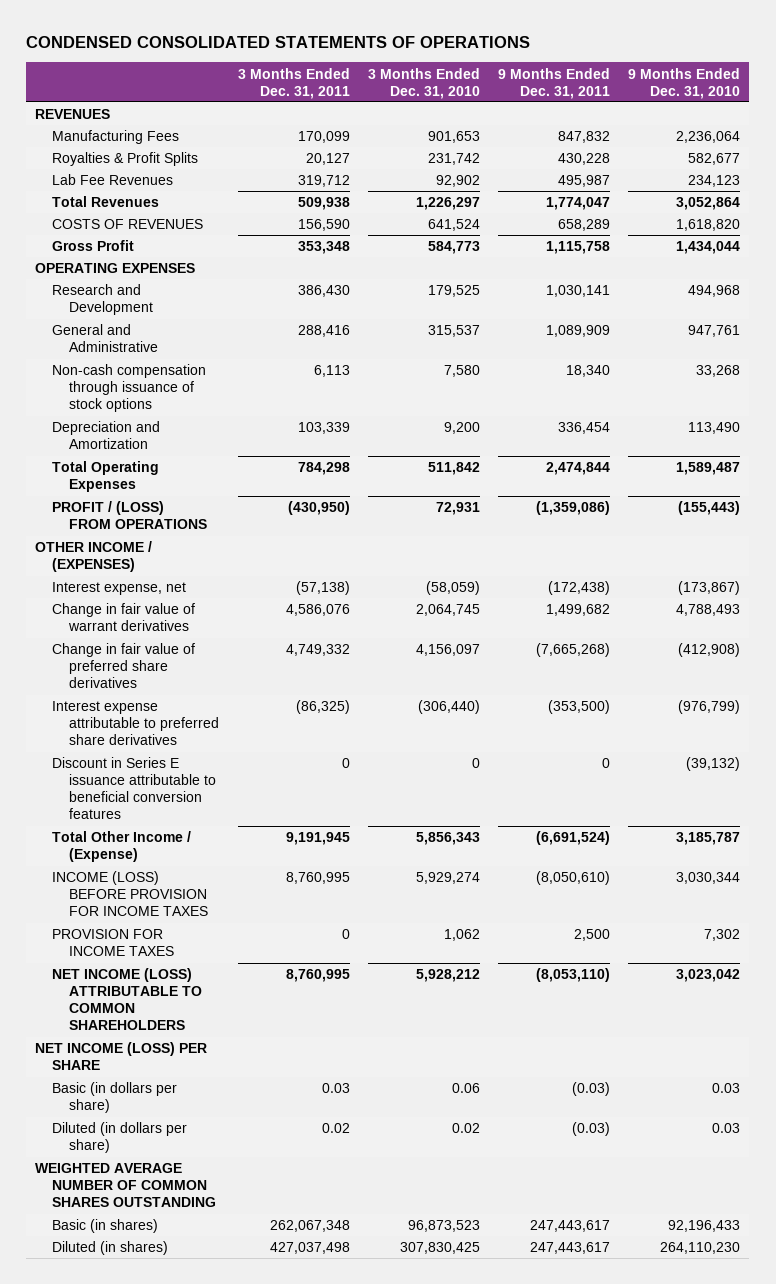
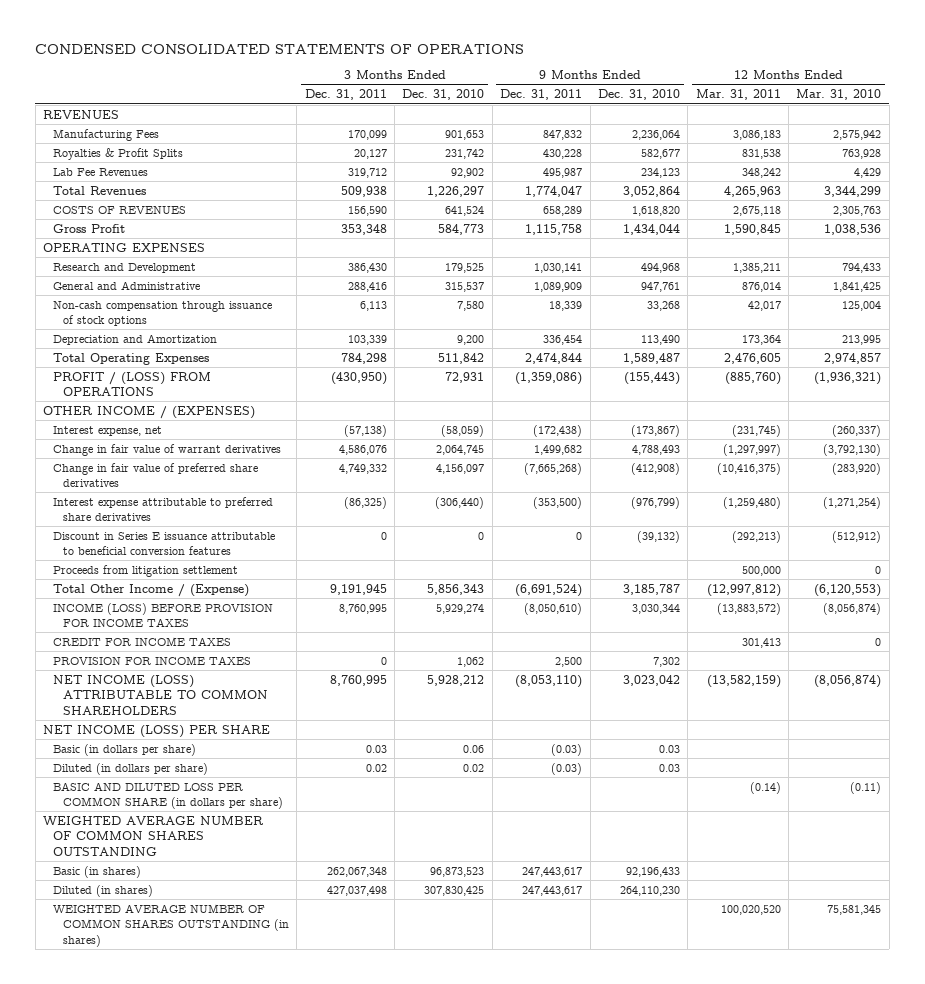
- | 3 Months Ended Dec. 31, 2011 | 3 Months Ended Dec. 31, 2010 | 9 Months Ended Dec. 31, 2011 | 9 Months Ended Dec. 31, 2010
+ | 3 Months Ended Dec. 31, 2011 | 3 Months Ended Dec. 31, 2010 | 9 Months Ended Dec. 31, 2011 | 9 Months Ended Dec. 31, 2010 | 12 Months Ended Mar. 31, 2011 | 12 Months Ended Mar. 31, 2010
- Non-cash compensation through issuance of stock options | 6,113 | 7,580 | 18,340 | 33,268
+ Non-cash compensation through issuance of stock options | 6,113 | 7,580 | 18,339 | 33,268 | 42,017 | 125,004
+ Proceeds from litigation settlement | | | | | 500,000 | 0
+ CREDIT FOR INCOME TAXES | | | | | 301,413 | 0
+ BASIC AND DILUTED LOSS PER COMMON SHARE (in dollars per share) | | | | | (0.14) | (0.11)
+ WEIGHTED AVERAGE NUMBER OF COMMON SHARES OUTSTANDING (in shares) | | | | | 100,020,520 | 75,581,345

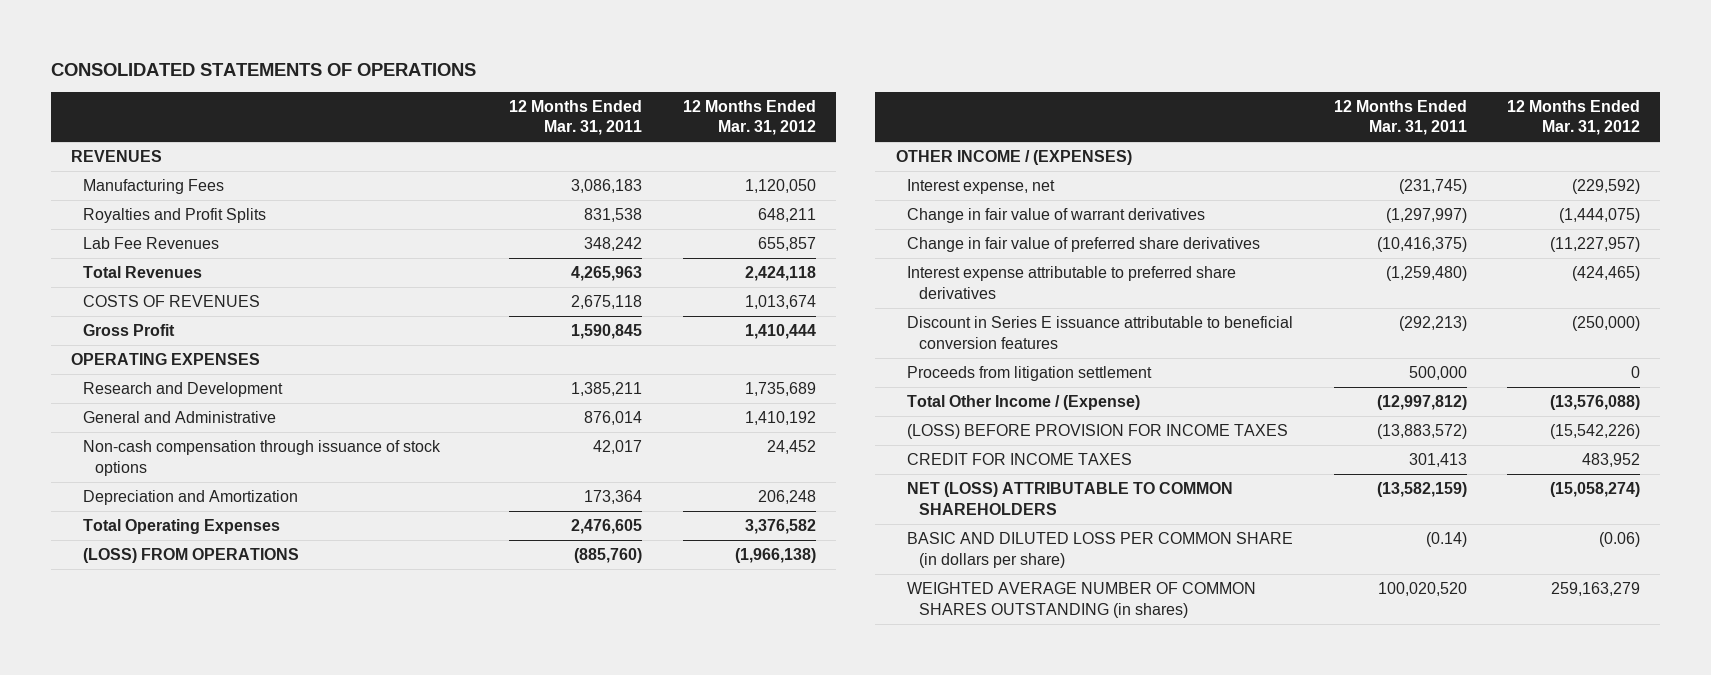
- CONDENSED CONSOLIDATED STATEMENTS OF OPERATIONS
+ CONSOLIDATED STATEMENTS OF OPERATIONS
- | 3 Months Ended Dec. 31, 2011 | 3 Months Ended Dec. 31, 2010 | 9 Months Ended Dec. 31, 2011 | 9 Months Ended Dec. 31, 2010 | 12 Months Ended Mar. 31, 2011 | 12 Months Ended Mar. 31, 2010
+ | 12 Months Ended Mar. 31, 2011 | 12 Months Ended Mar. 31, 2012
- Royalties & Profit Splits | 20,127 | 231,742 | 430,228 | 582,677 | 831,538 | 763,928
+ Royalties and Profit Splits | 831,538 | 648,211
- PROFIT / (LOSS) FROM OPERATIONS | (430,950) | 72,931 | (1,359,086) | (155,443) | (885,760) | (1,936,321)
+ (LOSS) FROM OPERATIONS | (885,760) | (1,966,138)
- INCOME (LOSS) BEFORE PROVISION FOR INCOME TAXES | 8,760,995 | 5,929,274 | (8,050,610) | 3,030,344 | (13,883,572) | (8,056,874)
+ (LOSS) BEFORE PROVISION FOR INCOME TAXES | (13,883,572) | (15,542,226)
- PROVISION FOR INCOME TAXES | 0 | 1,062 | 2,500 | 7,302 | |
- NET INCOME (LOSS) ATTRIBUTABLE TO COMMON SHAREHOLDERS | 8,760,995 | 5,928,212 | (8,053,110) | 3,023,042 | (13,582,159) | (8,056,874)
- NET INCOME (LOSS) PER SHARE
- Basic (in dollars per share) | 0.03 | 0.06 | (0.03) | 0.03 | |
- Diluted (in dollars per share) | 0.02 | 0.02 | (0.03) | 0.03 | |
+ NET (LOSS) ATTRIBUTABLE TO COMMON SHAREHOLDERS | (13,582,159) | (15,058,274)
- WEIGHTED AVERAGE NUMBER OF COMMON SHARES OUTSTANDING
- Basic (in shares) | 262,067,348 | 96,873,523 | 247,443,617 | 92,196,433 | |
- Diluted (in shares) | 427,037,498 | 307,830,425 | 247,443,617 | 264,110,230 | |

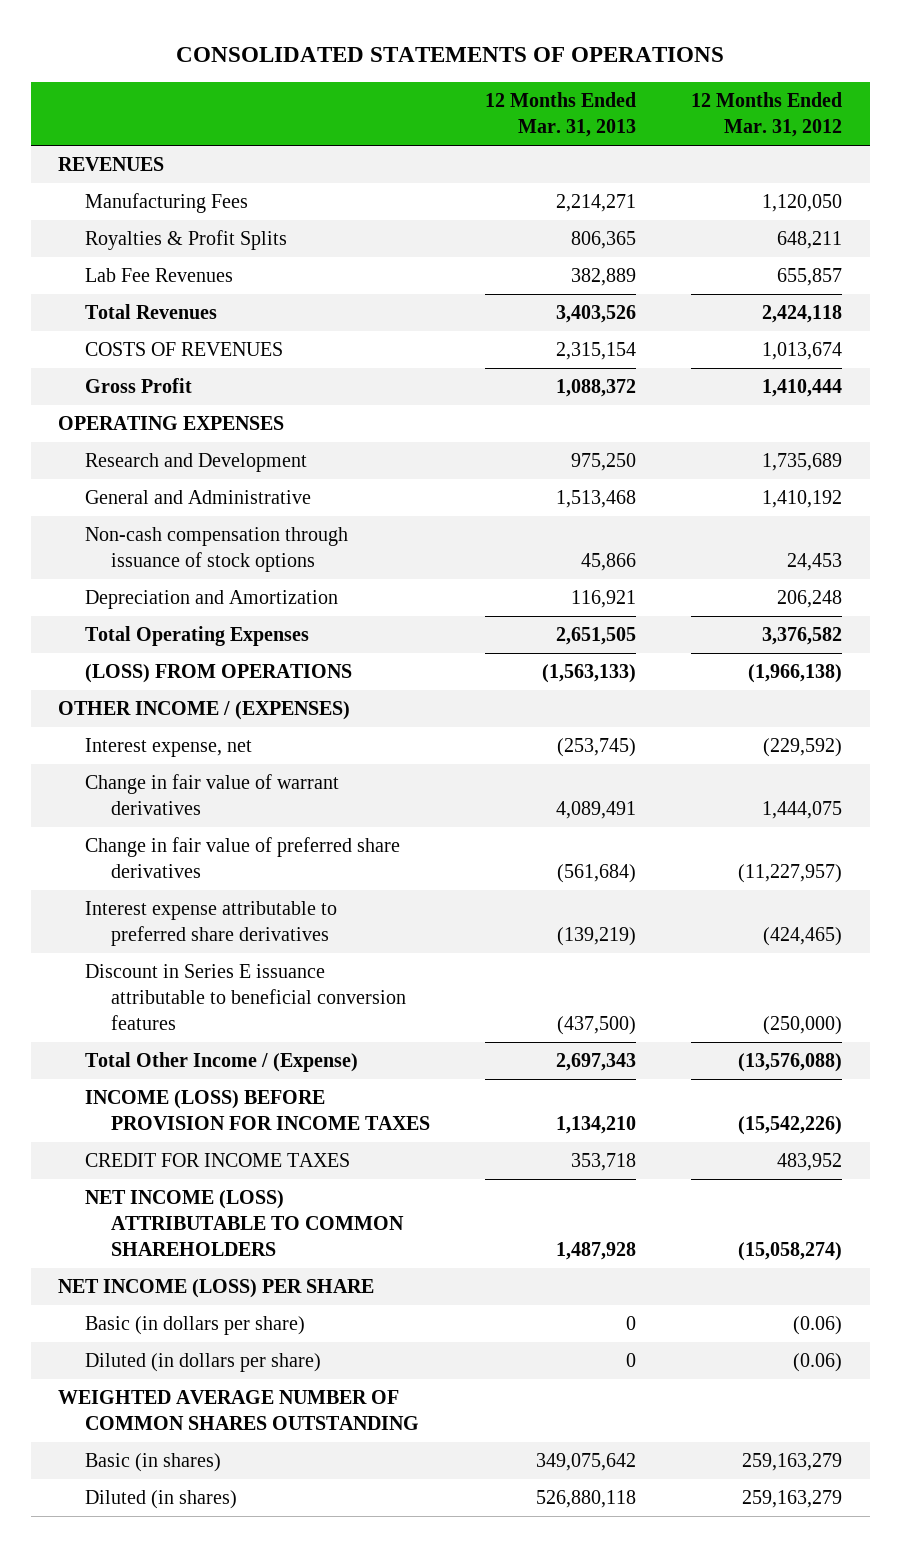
- | 12 Months Ended Mar. 31, 2011 | 12 Months Ended Mar. 31, 2012
+ | 12 Months Ended Mar. 31, 2013 | 12 Months Ended Mar. 31, 2012
- Royalties and Profit Splits | 831,538 | 648,211
+ Royalties & Profit Splits | 806,365 | 648,211
- Non-cash compensation through issuance of stock options | 42,017 | 24,452
+ Non-cash compensation through issuance of stock options | 45,866 | 24,453
- Change in fair value of warrant derivatives | (1,297,997) | (1,444,075)
+ Change in fair value of warrant derivatives | 4,089,491 | 1,444,075
- Proceeds from litigation settlement | 500,000 | 0
- (LOSS) BEFORE PROVISION FOR INCOME TAXES | (13,883,572) | (15,542,226)
+ INCOME (LOSS) BEFORE PROVISION FOR INCOME TAXES | 1,134,210 | (15,542,226)
- NET (LOSS) ATTRIBUTABLE TO COMMON SHAREHOLDERS | (13,582,159) | (15,058,274)
- BASIC AND DILUTED LOSS PER COMMON SHARE (in dollars per share) | (0.14) | (0.06)
- WEIGHTED AVERAGE NUMBER OF COMMON SHARES OUTSTANDING (in shares) | 100,020,520 | 259,163,279
+ NET INCOME (LOSS) ATTRIBUTABLE TO COMMON SHAREHOLDERS | 1,487,928 | (15,058,274)
+ NET INCOME (LOSS) PER SHARE
+ Basic (in dollars per share) | 0 | (0.06)
+ Diluted (in dollars per share) | 0 | (0.06)
+ WEIGHTED AVERAGE NUMBER OF COMMON SHARES OUTSTANDING
+ Basic (in shares) | 349,075,642 | 259,163,279
+ Diluted (in shares) | 526,880,118 | 259,163,279

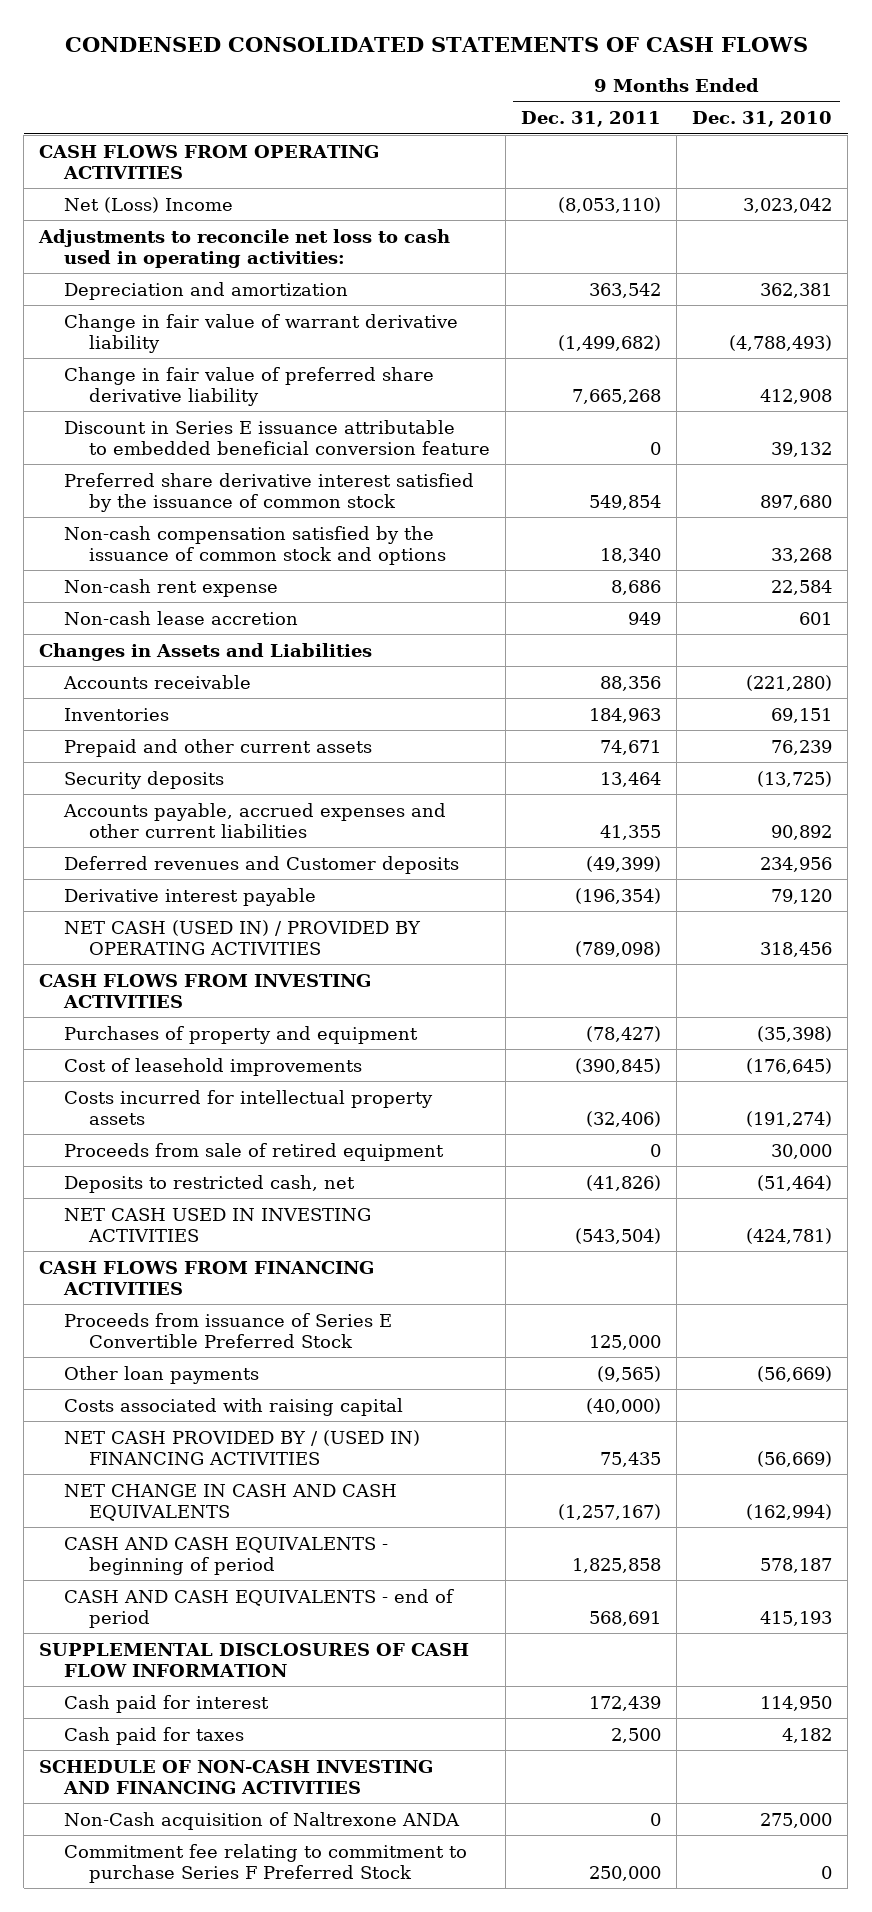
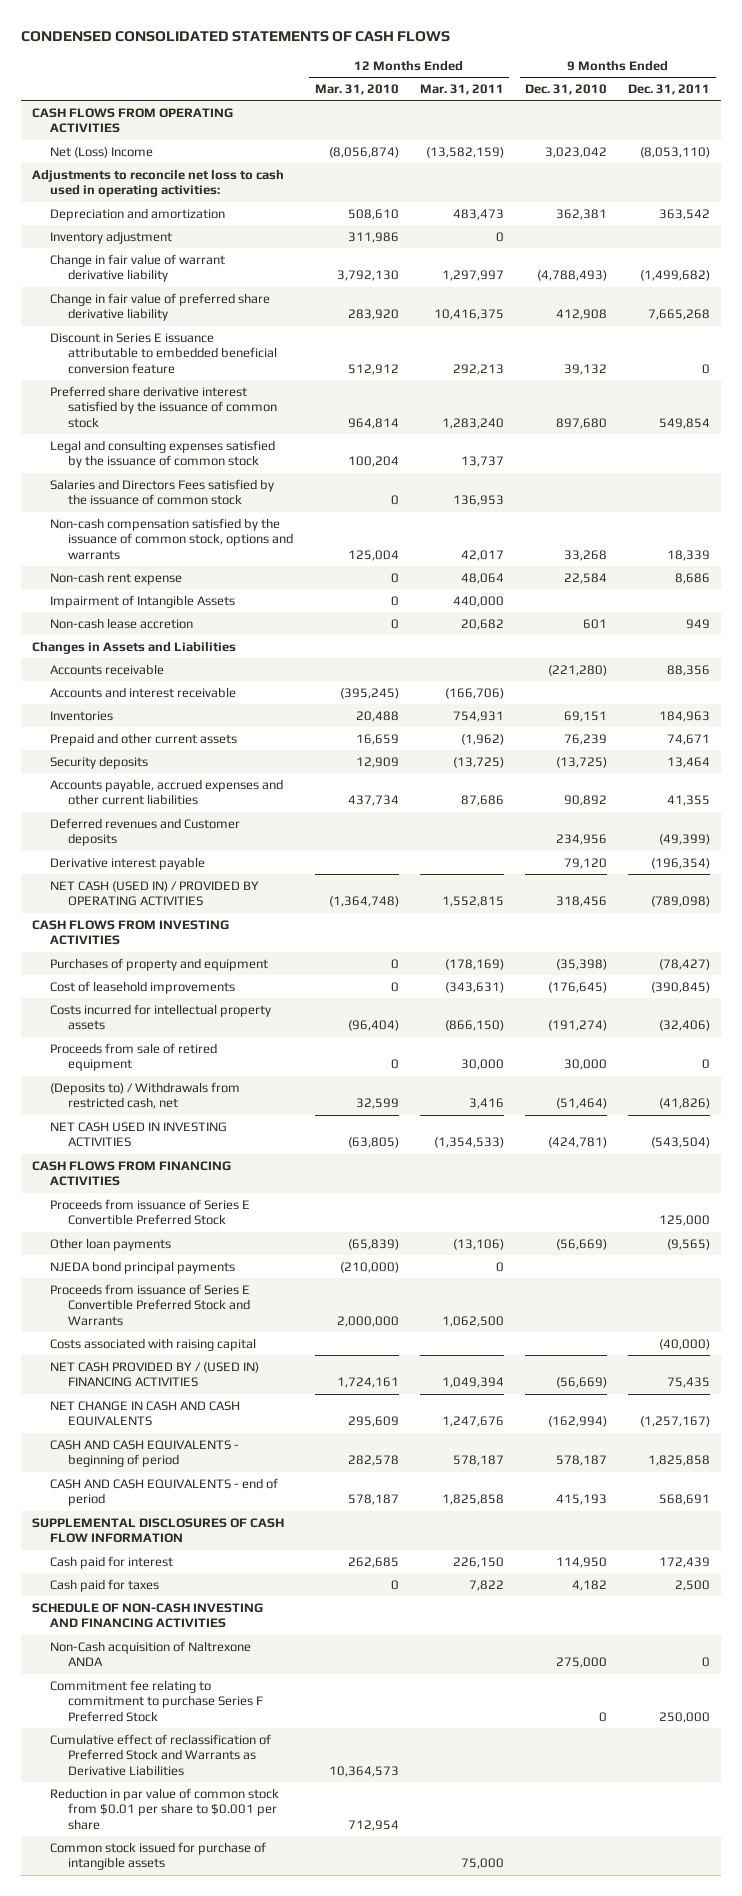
- | 9 Months Ended Dec. 31, 2011 | 9 Months Ended Dec. 31, 2010
+ | 12 Months Ended Mar. 31, 2010 | 12 Months Ended Mar. 31, 2011 | 9 Months Ended Dec. 31, 2010 | 9 Months Ended Dec. 31, 2011
+ Inventory adjustment | 311,986 | 0 | |
- Non-cash compensation satisfied by the issuance of common stock and options | 18,340 | 33,268
+ Legal and consulting expenses satisfied by the issuance of common stock | 100,204 | 13,737 | |
+ Salaries and Directors Fees satisfied by the issuance of common stock | 0 | 136,953 | |
+ Non-cash compensation satisfied by the issuance of common stock, options and warrants | 125,004 | 42,017 | 33,268 | 18,339
+ Impairment of Intangible Assets | 0 | 440,000 | |
+ Accounts and interest receivable | (395,245) | (166,706) | |
- Deposits to restricted cash, net | (41,826) | (51,464)
+ (Deposits to) / Withdrawals from restricted cash, net | 32,599 | 3,416 | (51,464) | (41,826)
+ NJEDA bond principal payments | (210,000) | 0 | |
+ Proceeds from issuance of Series E Convertible Preferred Stock and Warrants | 2,000,000 | 1,062,500 | |
+ Cumulative effect of reclassification of Preferred Stock and Warrants as Derivative Liabilities | 10,364,573 | | |
+ Reduction in par value of common stock from $0.01 per share to $0.001 per share | 712,954 | | |
+ Common stock issued for purchase of intangible assets | | 75,000 | |

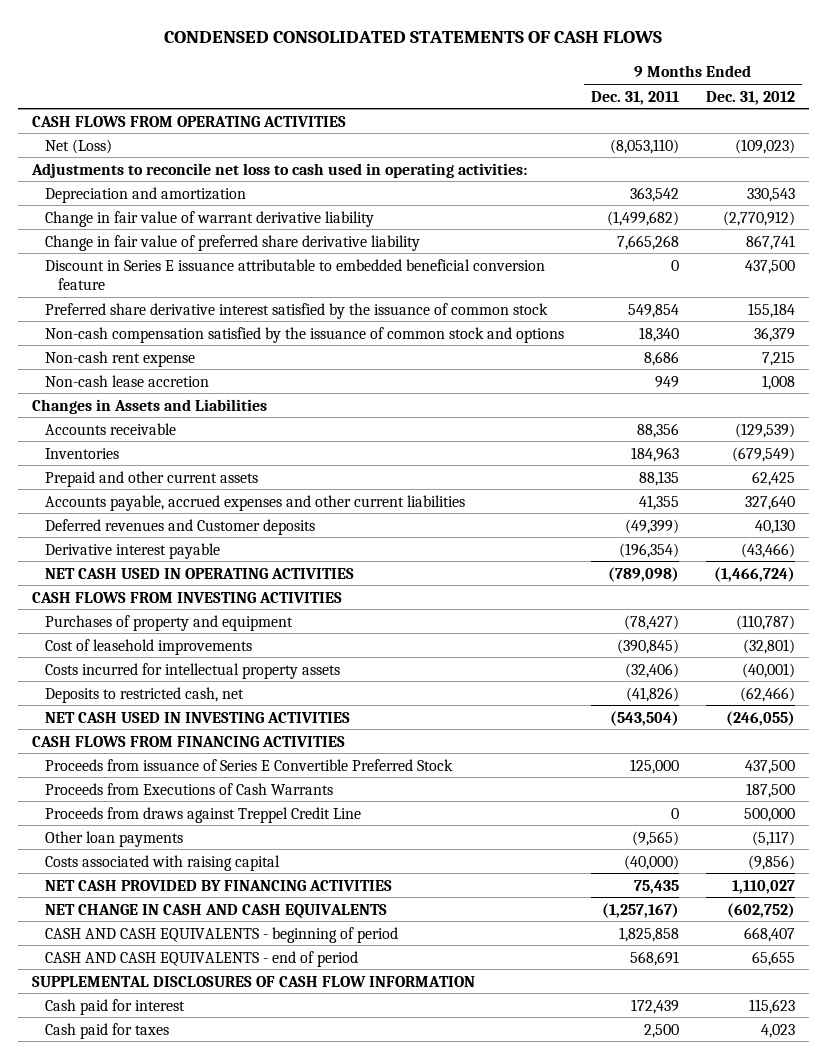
- | 12 Months Ended Mar. 31, 2010 | 12 Months Ended Mar. 31, 2011 | 9 Months Ended Dec. 31, 2010 | 9 Months Ended Dec. 31, 2011
+ | 9 Months Ended Dec. 31, 2011 | 9 Months Ended Dec. 31, 2012
- Net (Loss) Income | (8,056,874) | (13,582,159) | 3,023,042 | (8,053,110)
+ Net (Loss) | (8,053,110) | (109,023)
- Inventory adjustment | 311,986 | 0 | |
- Legal and consulting expenses satisfied by the issuance of common stock | 100,204 | 13,737 | |
- Salaries and Directors Fees satisfied by the issuance of common stock | 0 | 136,953 | |
- Non-cash compensation satisfied by the issuance of common stock, options and warrants | 125,004 | 42,017 | 33,268 | 18,339
+ Non-cash compensation satisfied by the issuance of common stock and options | 18,340 | 36,379
- Impairment of Intangible Assets | 0 | 440,000 | |
- Accounts and interest receivable | (395,245) | (166,706) | |
- Prepaid and other current assets | 16,659 | (1,962) | 76,239 | 74,671
- Security deposits | 12,909 | (13,725) | (13,725) | 13,464
+ Prepaid and other current assets | 88,135 | 62,425
- NET CASH (USED IN) / PROVIDED BY OPERATING ACTIVITIES | (1,364,748) | 1,552,815 | 318,456 | (789,098)
+ NET CASH USED IN OPERATING ACTIVITIES | (789,098) | (1,466,724)
- Proceeds from sale of retired equipment | 0 | 30,000 | 30,000 | 0
- (Deposits to) / Withdrawals from restricted cash, net | 32,599 | 3,416 | (51,464) | (41,826)
+ Deposits to restricted cash, net | (41,826) | (62,466)
+ Proceeds from Executions of Cash Warrants | | 187,500
+ Proceeds from draws against Treppel Credit Line | 0 | 500,000
- NJEDA bond principal payments | (210,000) | 0 | |
- Proceeds from issuance of Series E Convertible Preferred Stock and Warrants | 2,000,000 | 1,062,500 | |
- NET CASH PROVIDED BY / (USED IN) FINANCING ACTIVITIES | 1,724,161 | 1,049,394 | (56,669) | 75,435
+ NET CASH PROVIDED BY FINANCING ACTIVITIES | 75,435 | 1,110,027
- SCHEDULE OF NON-CASH INVESTING AND FINANCING ACTIVITIES
- Non-Cash acquisition of Naltrexone ANDA | | | 275,000 | 0
- Commitment fee relating to commitment to purchase Series F Preferred Stock | | | 0 | 250,000
- Cumulative effect of reclassification of Preferred Stock and Warrants as Derivative Liabilities | 10,364,573 | | |
- Reduction in par value of common stock from $0.01 per share to $0.001 per share | 712,954 | | |
- Common stock issued for purchase of intangible assets | | 75,000 | |

